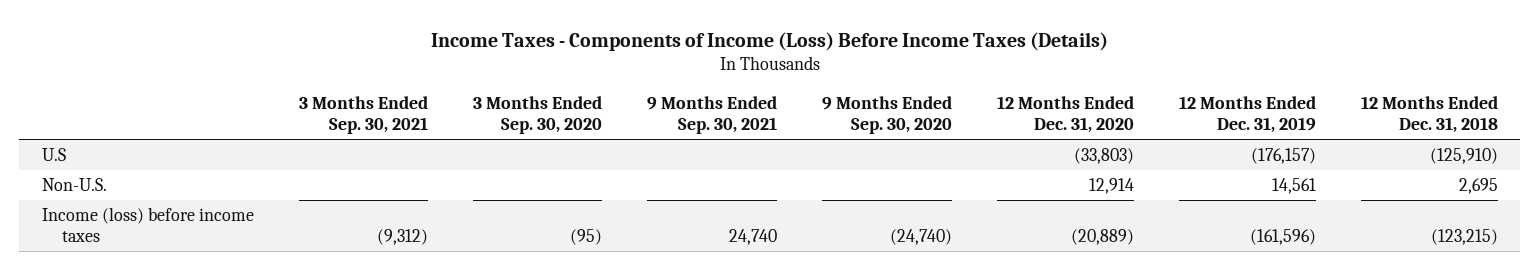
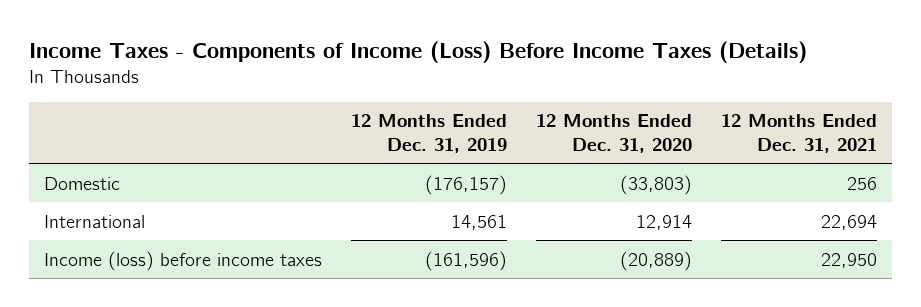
- | 3 Months Ended Sep. 30, 2021 | 3 Months Ended Sep. 30, 2020 | 9 Months Ended Sep. 30, 2021 | 9 Months Ended Sep. 30, 2020 | 12 Months Ended Dec. 31, 2020 | 12 Months Ended Dec. 31, 2019 | 12 Months Ended Dec. 31, 2018
+ | 12 Months Ended Dec. 31, 2019 | 12 Months Ended Dec. 31, 2020 | 12 Months Ended Dec. 31, 2021
- U.S | | | | | (33,803) | (176,157) | (125,910)
- Non-U.S. | | | | | 12,914 | 14,561 | 2,695
+ Domestic | (176,157) | (33,803) | 256
+ International | 14,561 | 12,914 | 22,694

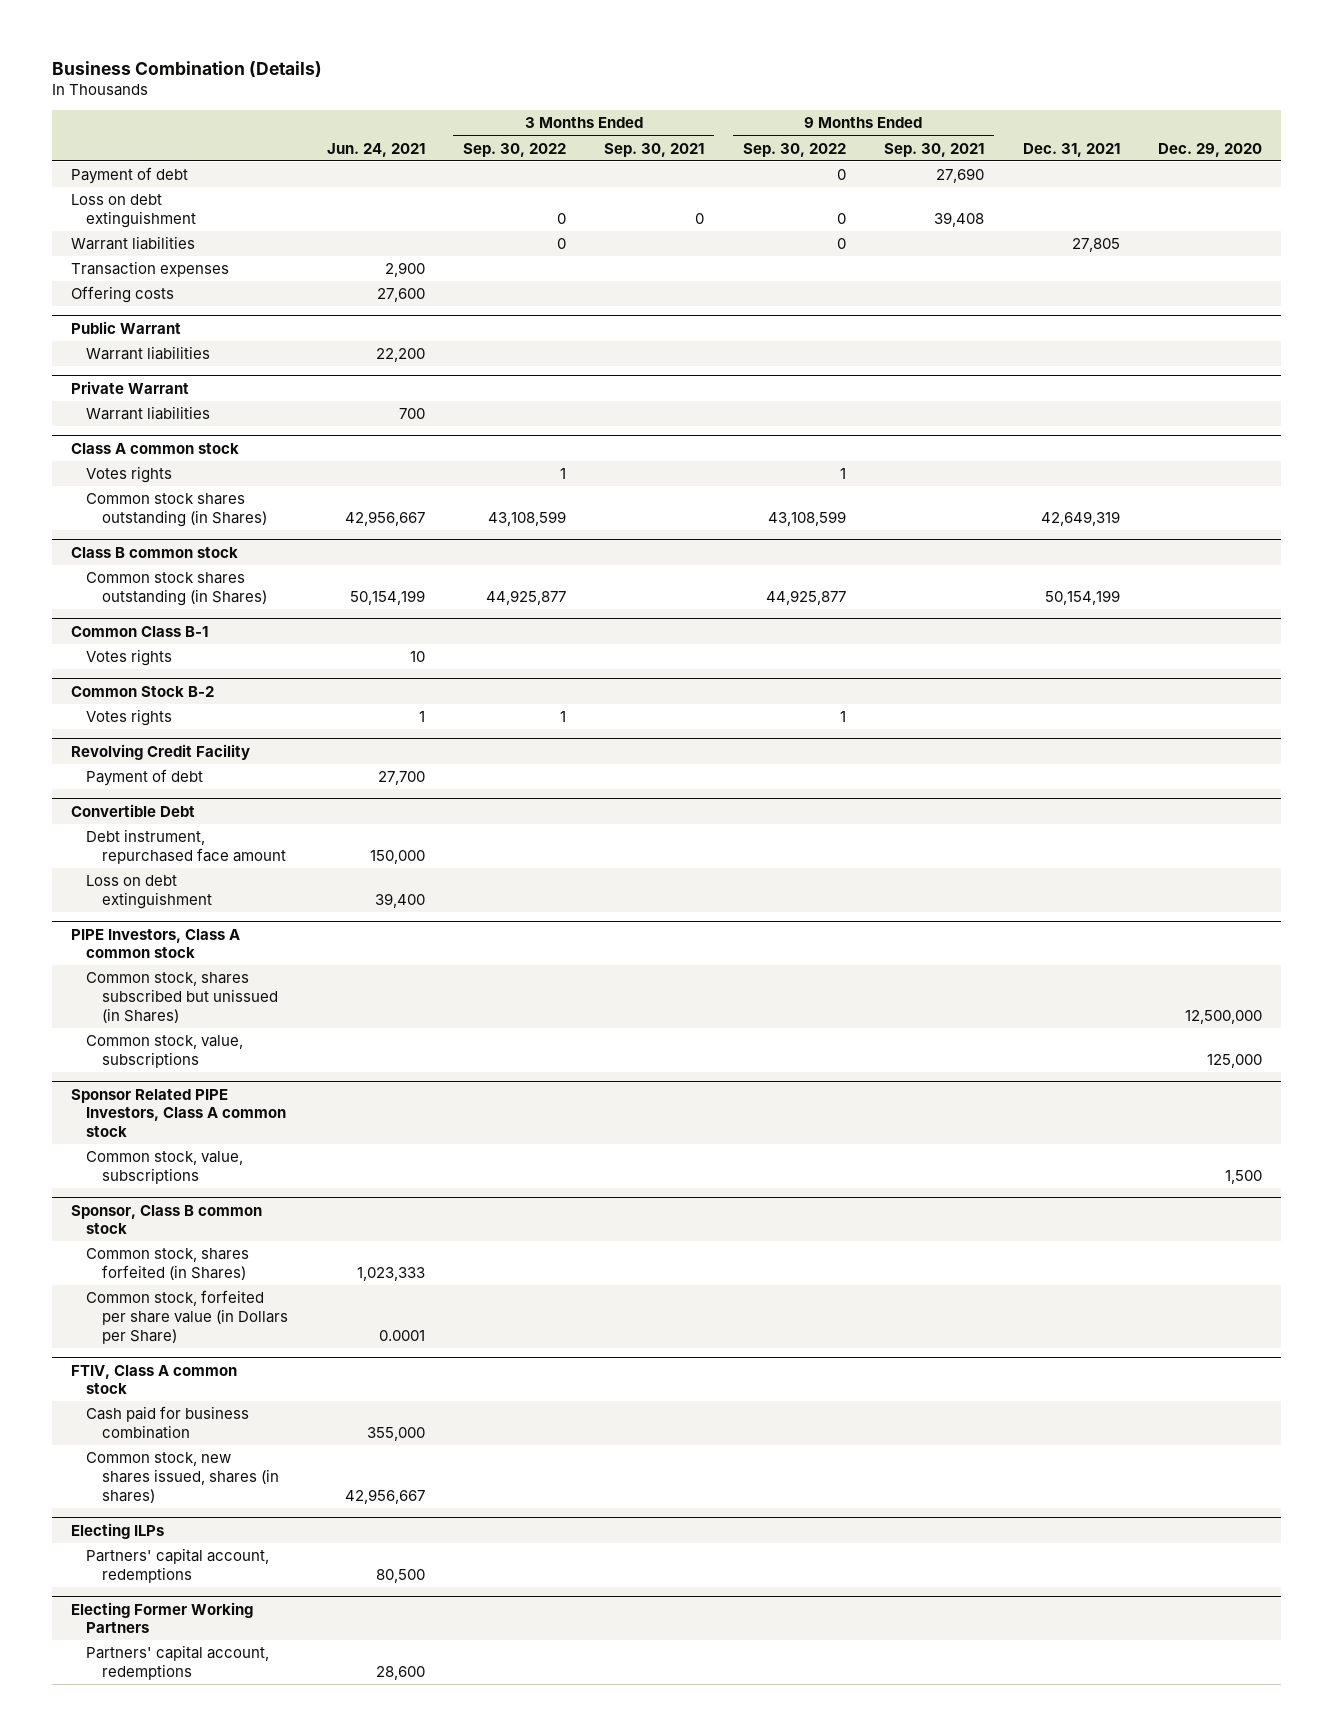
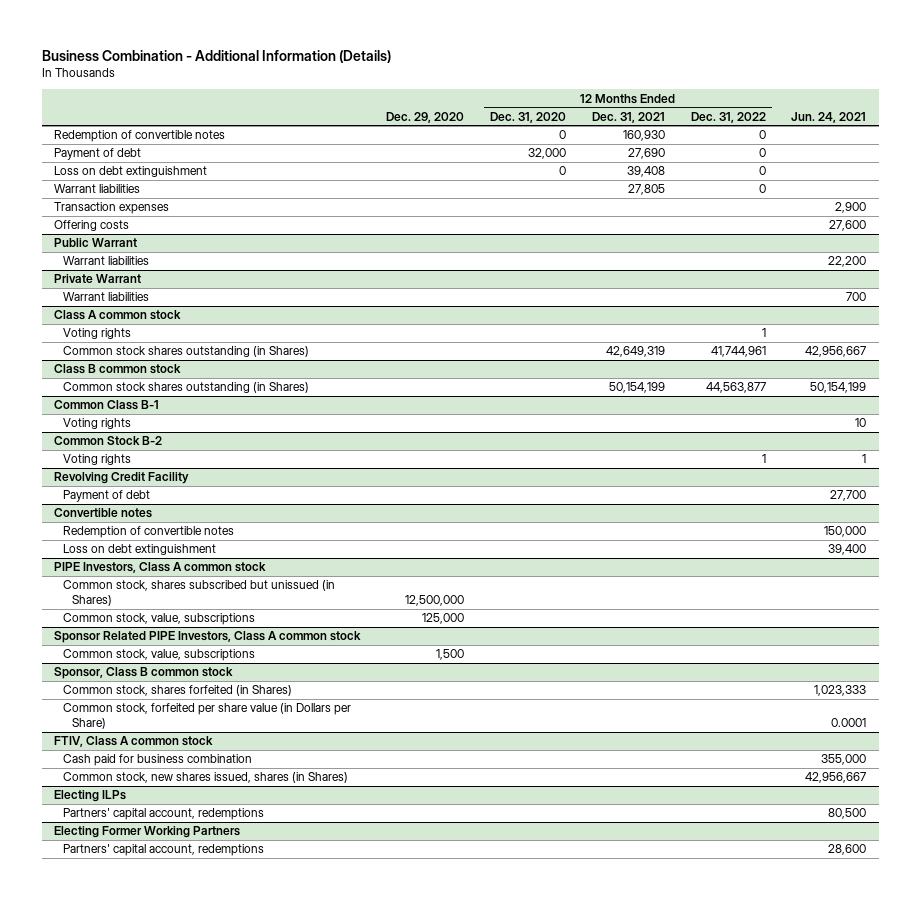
- Business Combination (Details)
+ Business Combination - Additional Information (Details)
- | Jun. 24, 2021 | 3 Months Ended Sep. 30, 2022 | 3 Months Ended Sep. 30, 2021 | 9 Months Ended Sep. 30, 2022 | 9 Months Ended Sep. 30, 2021 | Dec. 31, 2021 | Dec. 29, 2020
+ | Dec. 29, 2020 | 12 Months Ended Dec. 31, 2020 | 12 Months Ended Dec. 31, 2021 | 12 Months Ended Dec. 31, 2022 | Jun. 24, 2021
+ Redemption of convertible notes | | 0 | 160,930 | 0 |
@ Class A common stock
- Votes rights | | 1 | | 1 | | |
+ Voting rights | | | | 1 |
@ Common Class B-1
- Votes rights | 10 | | | | | |
+ Voting rights | | | | | 10
@ Common Stock B-2
- Votes rights | 1 | 1 | | 1 | | |
+ Voting rights | | | | 1 | 1
- Convertible Debt
- Debt instrument, repurchased face amount | 150,000 | | | | | |
+ Convertible notes
+ Redemption of convertible notes | | | | | 150,000
@ FTIV, Class A common stock
- Common stock, new shares issued, shares (in shares) | 42,956,667 | | | | | |
+ Common stock, new shares issued, shares (in Shares) | | | | | 42,956,667

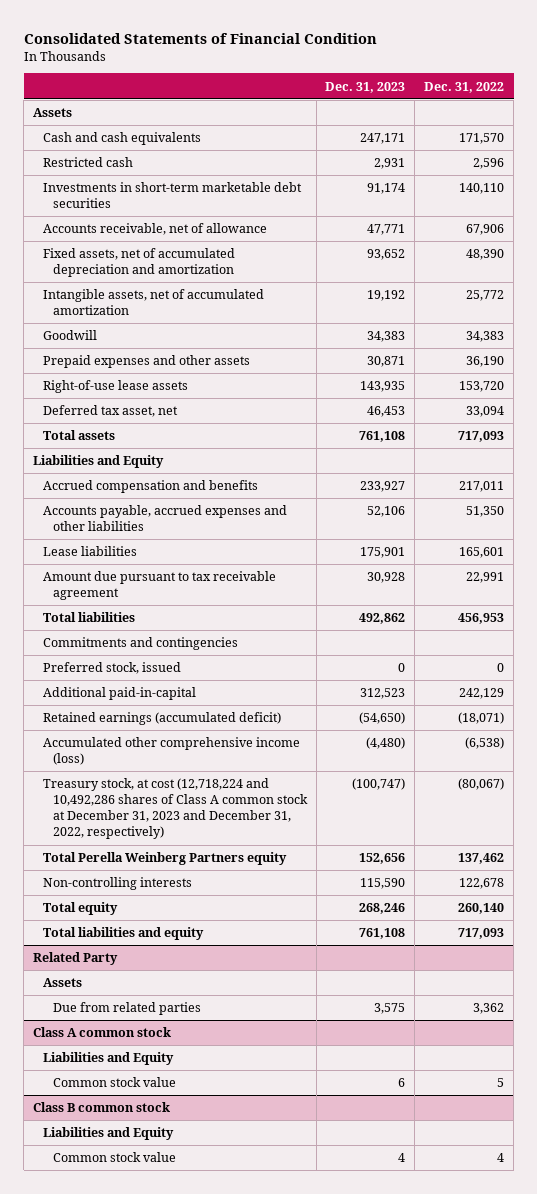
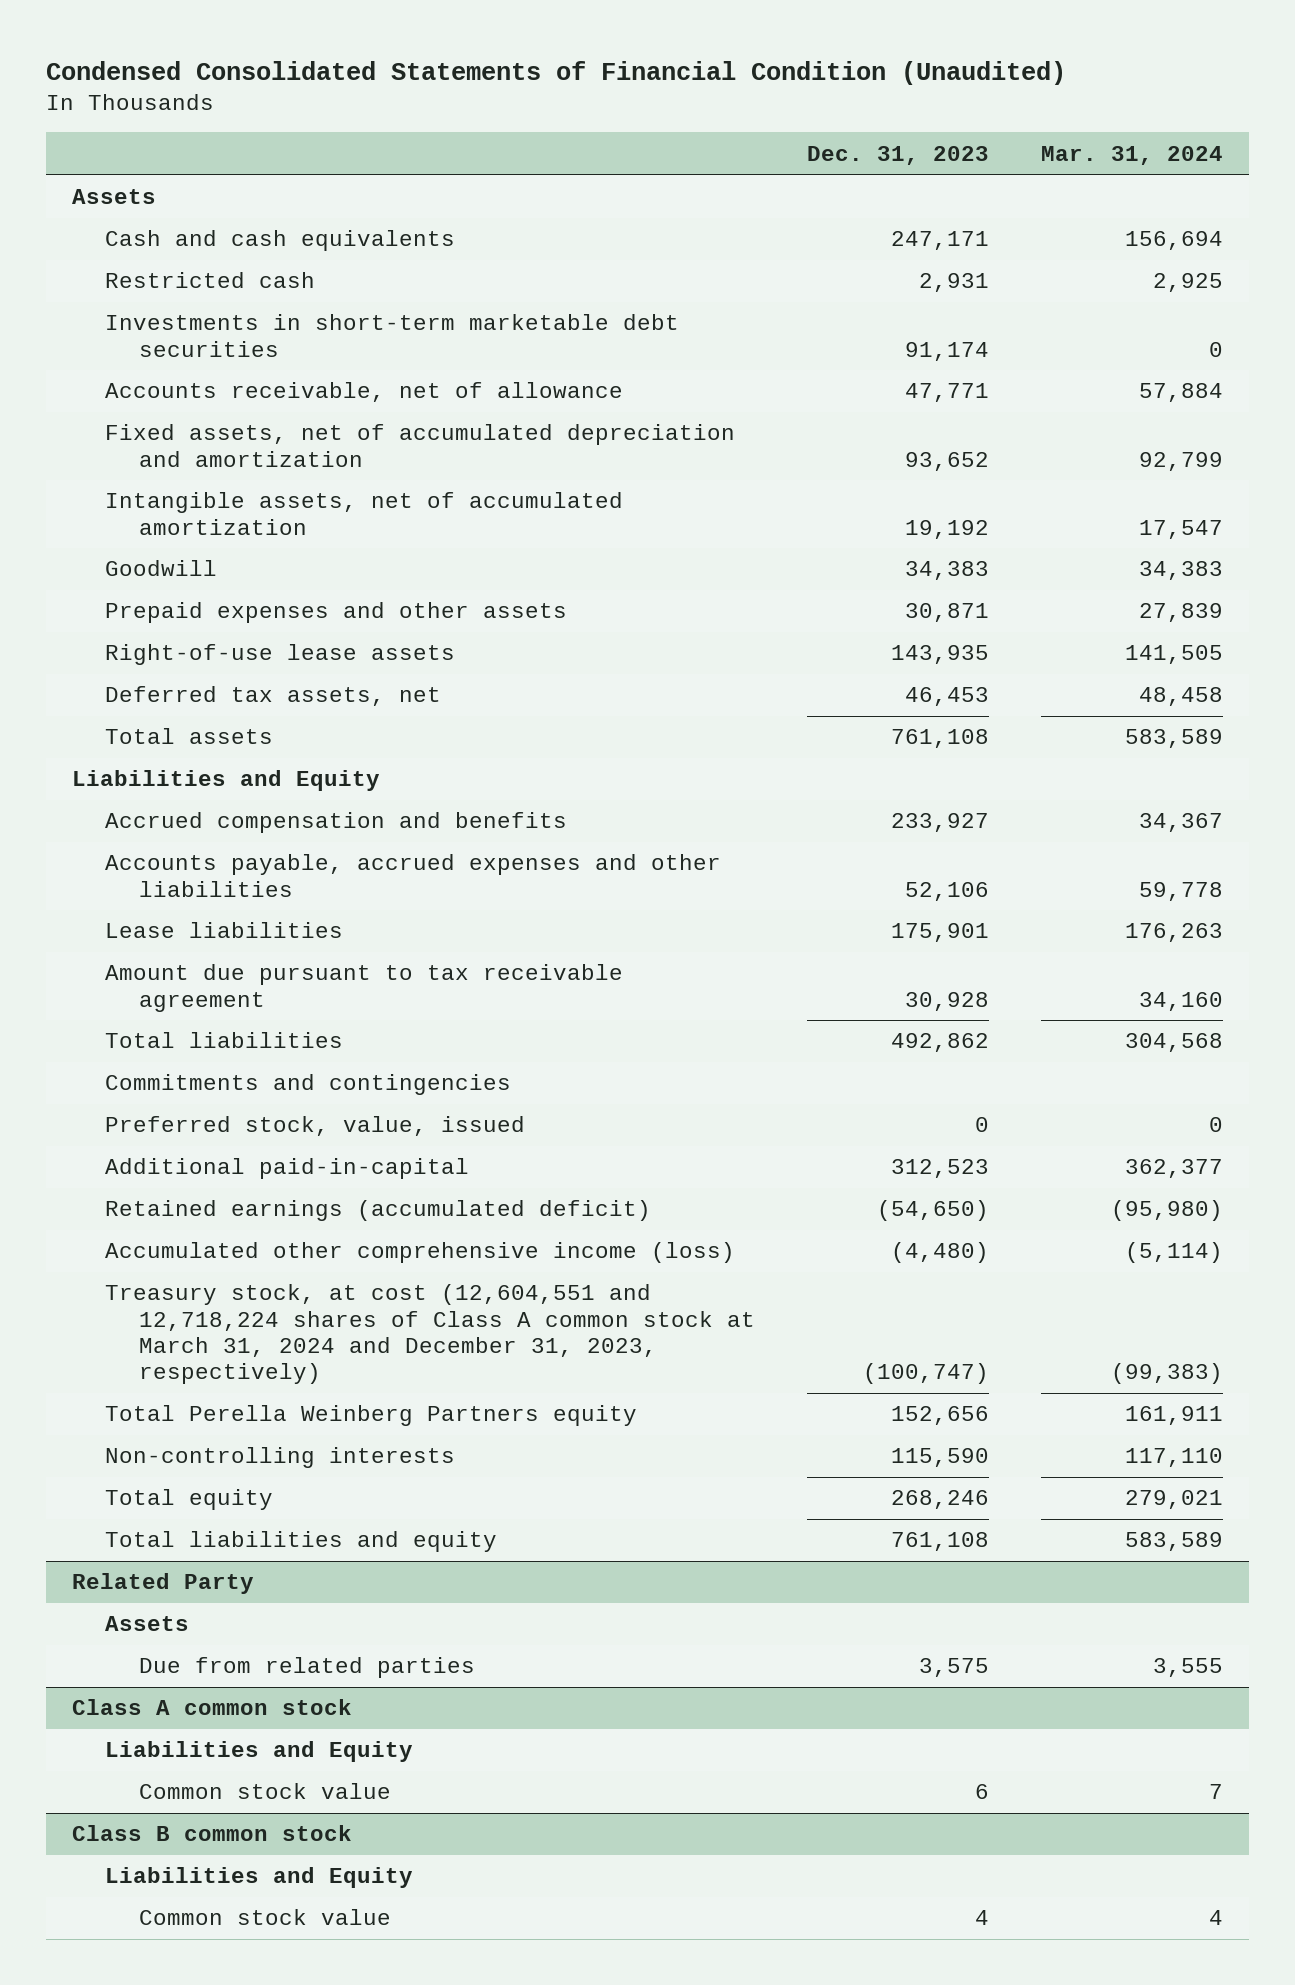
- Consolidated Statements of Financial Condition
+ Condensed Consolidated Statements of Financial Condition (Unaudited)
- | Dec. 31, 2023 | Dec. 31, 2022
+ | Dec. 31, 2023 | Mar. 31, 2024
- Deferred tax asset, net | 46,453 | 33,094
+ Deferred tax assets, net | 46,453 | 48,458
- Preferred stock, issued | 0 | 0
+ Preferred stock, value, issued | 0 | 0
- Treasury stock, at cost (12,718,224 and 10,492,286 shares of Class A common stock at December 31, 2023 and December 31, 2022, respectively) | (100,747) | (80,067)
+ Treasury stock, at cost (12,604,551 and 12,718,224 shares of Class A common stock at March 31, 2024 and December 31, 2023, respectively) | (100,747) | (99,383)

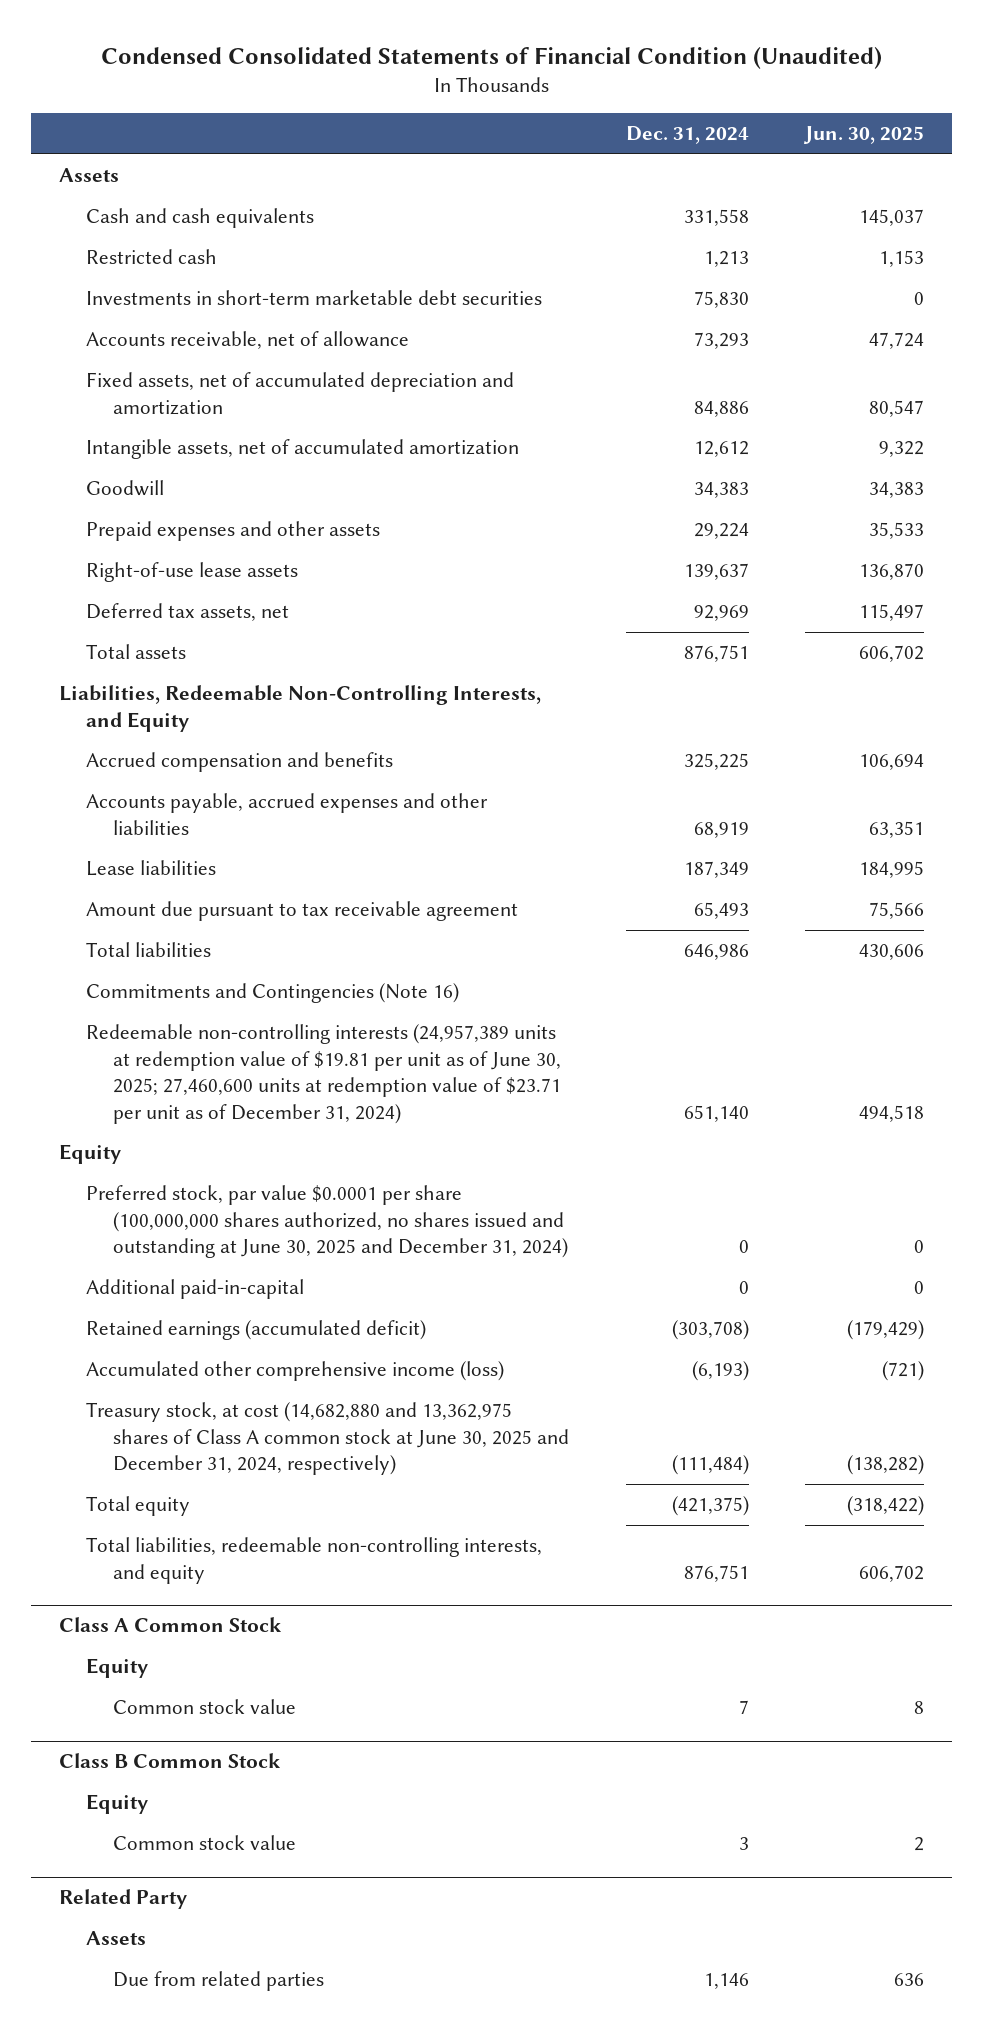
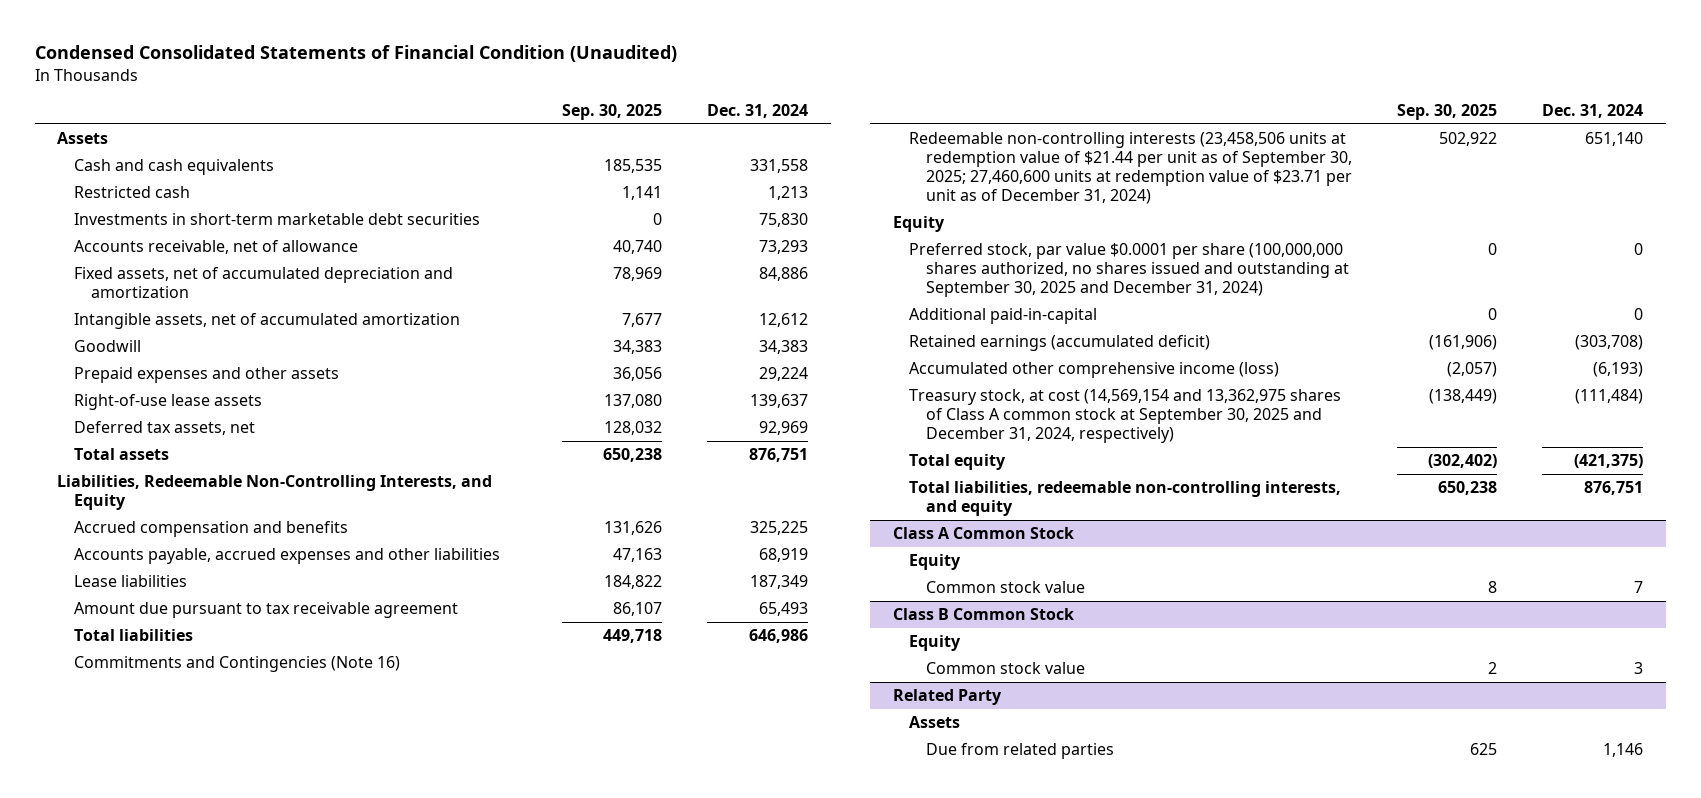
- | Dec. 31, 2024 | Jun. 30, 2025
+ | Sep. 30, 2025 | Dec. 31, 2024
- Redeemable non-controlling interests (24,957,389 units at redemption value of $19.81 per unit as of June 30, 2025; 27,460,600 units at redemption value of $23.71 per unit as of December 31, 2024) | 651,140 | 494,518
+ Redeemable non-controlling interests (23,458,506 units at redemption value of $21.44 per unit as of September 30, 2025; 27,460,600 units at redemption value of $23.71 per unit as of December 31, 2024) | 502,922 | 651,140
- Preferred stock, par value $0.0001 per share (100,000,000 shares authorized, no shares issued and outstanding at June 30, 2025 and December 31, 2024) | 0 | 0
+ Preferred stock, par value $0.0001 per share (100,000,000 shares authorized, no shares issued and outstanding at September 30, 2025 and December 31, 2024) | 0 | 0
- Treasury stock, at cost (14,682,880 and 13,362,975 shares of Class A common stock at June 30, 2025 and December 31, 2024, respectively) | (111,484) | (138,282)
+ Treasury stock, at cost (14,569,154 and 13,362,975 shares of Class A common stock at September 30, 2025 and December 31, 2024, respectively) | (138,449) | (111,484)

